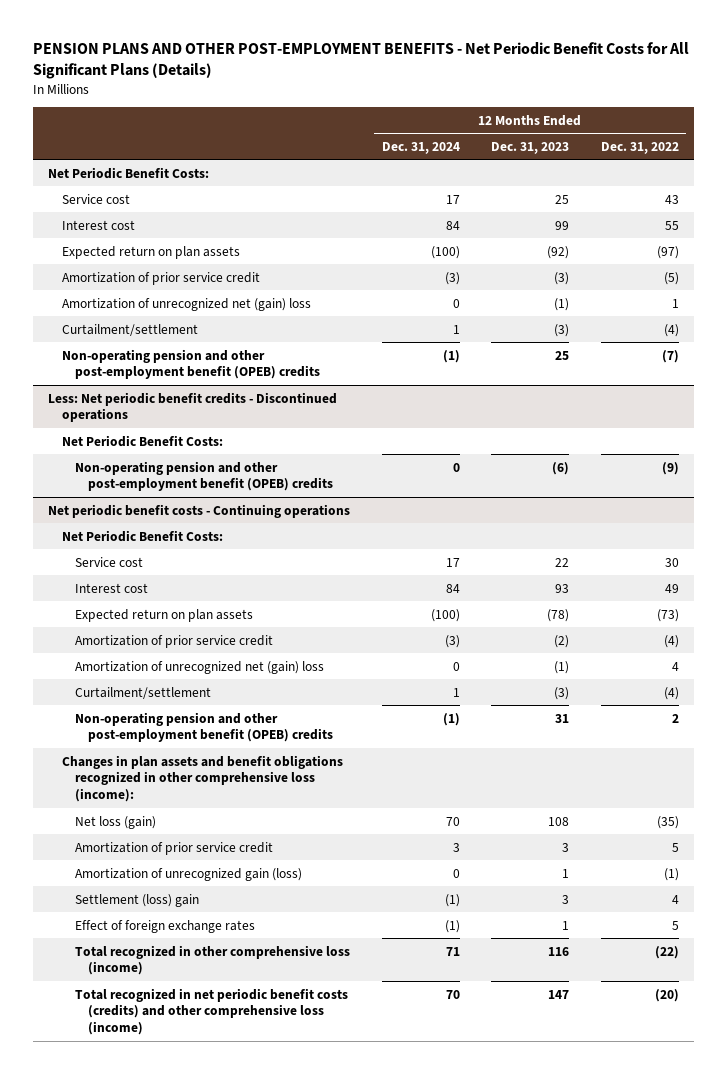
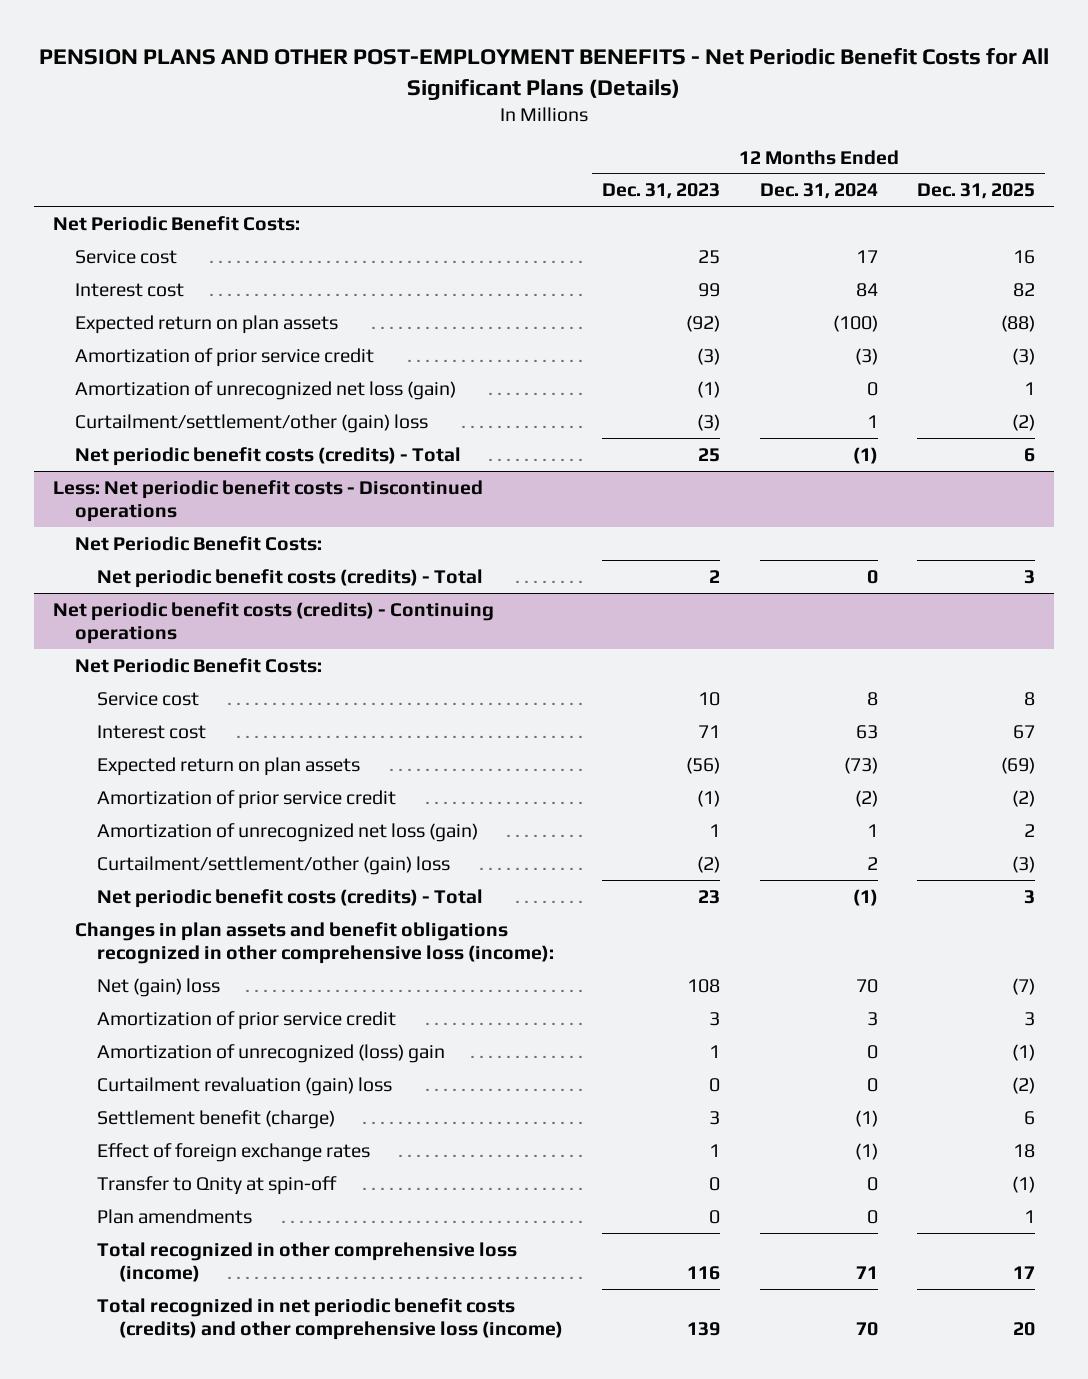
- | 12 Months Ended Dec. 31, 2024 | 12 Months Ended Dec. 31, 2023 | 12 Months Ended Dec. 31, 2022
+ | 12 Months Ended Dec. 31, 2023 | 12 Months Ended Dec. 31, 2024 | 12 Months Ended Dec. 31, 2025
- Amortization of unrecognized net (gain) loss | 0 | (1) | 1
- Curtailment/settlement | 1 | (3) | (4)
- Non-operating pension and other post-employment benefit (OPEB) credits | (1) | 25 | (7)
- Less: Net periodic benefit credits - Discontinued operations
+ Amortization of unrecognized net loss (gain) | (1) | 0 | 1
+ Curtailment/settlement/other (gain) loss | (3) | 1 | (2)
+ Net periodic benefit costs (credits) - Total | 25 | (1) | 6
+ Less: Net periodic benefit costs - Discontinued operations
- Non-operating pension and other post-employment benefit (OPEB) credits | 0 | (6) | (9)
- Net periodic benefit costs - Continuing operations
+ Net periodic benefit costs (credits) - Total | 2 | 0 | 3
+ Net periodic benefit costs (credits) - Continuing operations
- Service cost | 17 | 22 | 30
- Interest cost | 84 | 93 | 49
- Expected return on plan assets | (100) | (78) | (73)
- Amortization of prior service credit | (3) | (2) | (4)
- Amortization of unrecognized net (gain) loss | 0 | (1) | 4
- Curtailment/settlement | 1 | (3) | (4)
- Non-operating pension and other post-employment benefit (OPEB) credits | (1) | 31 | 2
+ Service cost | 10 | 8 | 8
+ Interest cost | 71 | 63 | 67
+ Expected return on plan assets | (56) | (73) | (69)
+ Amortization of prior service credit | (1) | (2) | (2)
+ Amortization of unrecognized net loss (gain) | 1 | 1 | 2
+ Curtailment/settlement/other (gain) loss | (2) | 2 | (3)
+ Net periodic benefit costs (credits) - Total | 23 | (1) | 3
- Net loss (gain) | 70 | 108 | (35)
+ Net (gain) loss | 108 | 70 | (7)
- Amortization of unrecognized gain (loss) | 0 | 1 | (1)
- Settlement (loss) gain | (1) | 3 | 4
+ Amortization of unrecognized (loss) gain | 1 | 0 | (1)
+ Curtailment revaluation (gain) loss | 0 | 0 | (2)
+ Settlement benefit (charge) | 3 | (1) | 6
+ Transfer to Qnity at spin-off | 0 | 0 | (1)
+ Plan amendments | 0 | 0 | 1
- Total recognized in net periodic benefit costs (credits) and other comprehensive loss (income) | 70 | 147 | (20)
+ Total recognized in net periodic benefit costs (credits) and other comprehensive loss (income) | 139 | 70 | 20

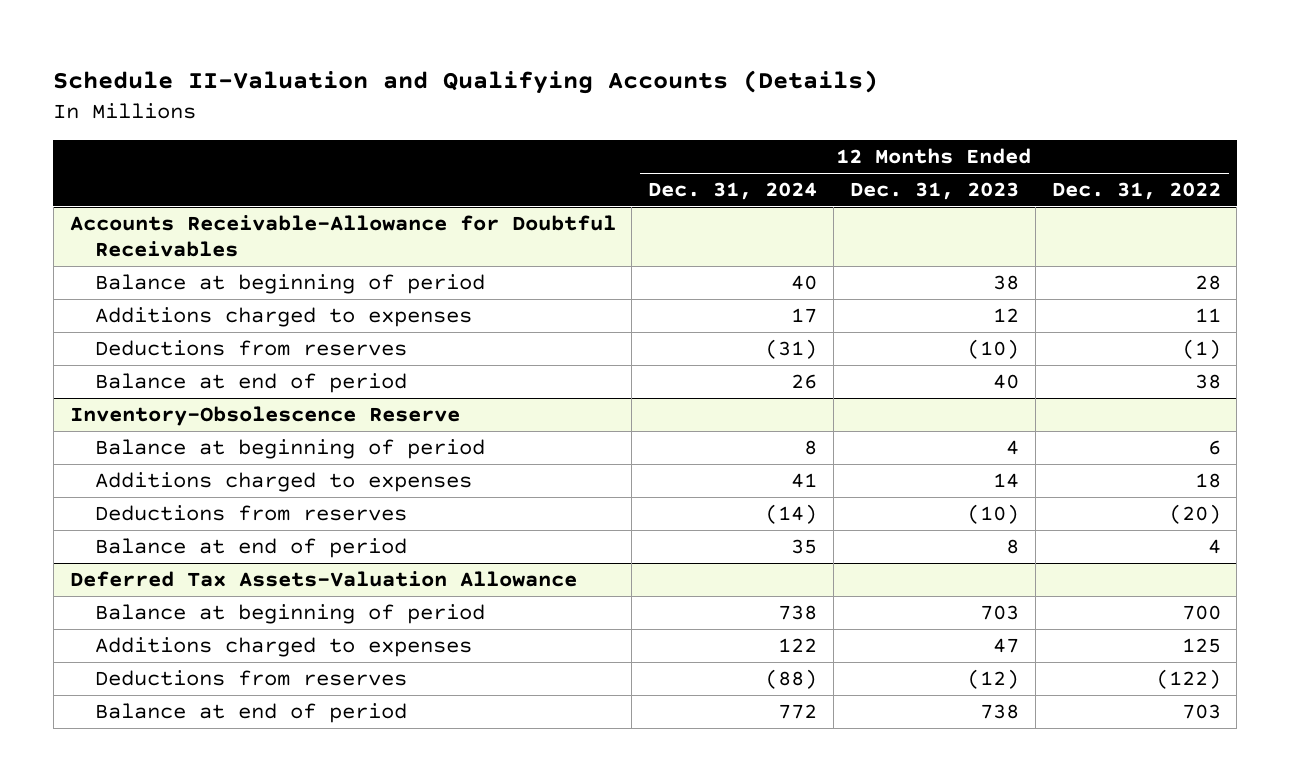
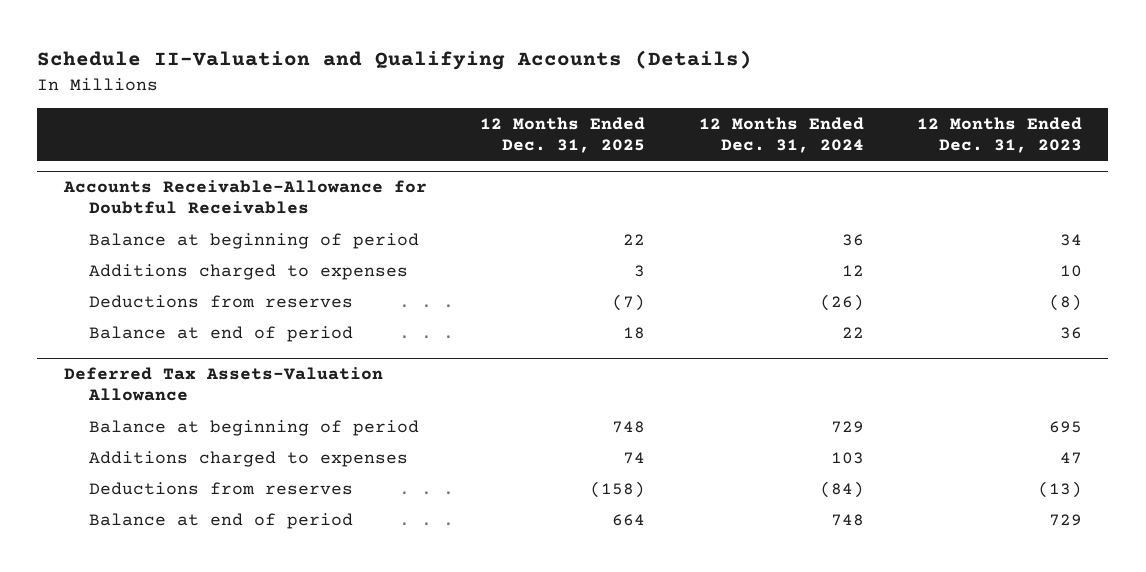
- | 12 Months Ended Dec. 31, 2024 | 12 Months Ended Dec. 31, 2023 | 12 Months Ended Dec. 31, 2022
+ | 12 Months Ended Dec. 31, 2025 | 12 Months Ended Dec. 31, 2024 | 12 Months Ended Dec. 31, 2023
@ Accounts Receivable-Allowance for Doubtful Receivables
- Balance at beginning of period | 40 | 38 | 28
- Additions charged to expenses | 17 | 12 | 11
- Deductions from reserves | (31) | (10) | (1)
- Balance at end of period | 26 | 40 | 38
- Inventory-Obsolescence Reserve
- Balance at beginning of period | 8 | 4 | 6
- Additions charged to expenses | 41 | 14 | 18
- Deductions from reserves | (14) | (10) | (20)
- Balance at end of period | 35 | 8 | 4
@ Accounts Receivable-Allowance for Doubtful Receivables
+ Balance at beginning of period | 22 | 36 | 34
+ Additions charged to expenses | 3 | 12 | 10
+ Deductions from reserves | (7) | (26) | (8)
+ Balance at end of period | 18 | 22 | 36
@ Deferred Tax Assets-Valuation Allowance
- Balance at beginning of period | 738 | 703 | 700
- Additions charged to expenses | 122 | 47 | 125
- Deductions from reserves | (88) | (12) | (122)
- Balance at end of period | 772 | 738 | 703
+ Balance at beginning of period | 748 | 729 | 695
+ Additions charged to expenses | 74 | 103 | 47
+ Deductions from reserves | (158) | (84) | (13)
+ Balance at end of period | 664 | 748 | 729

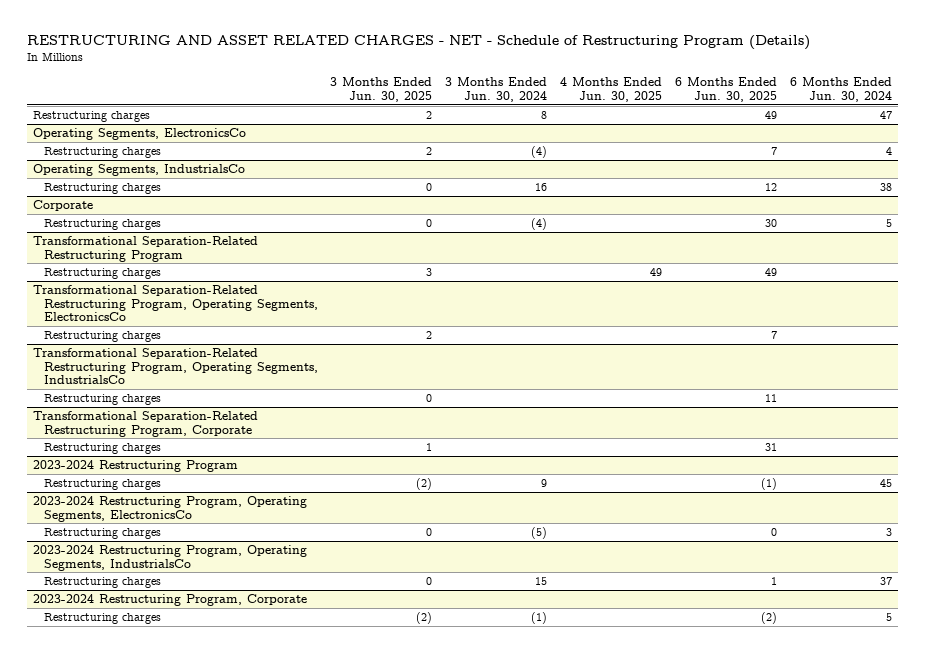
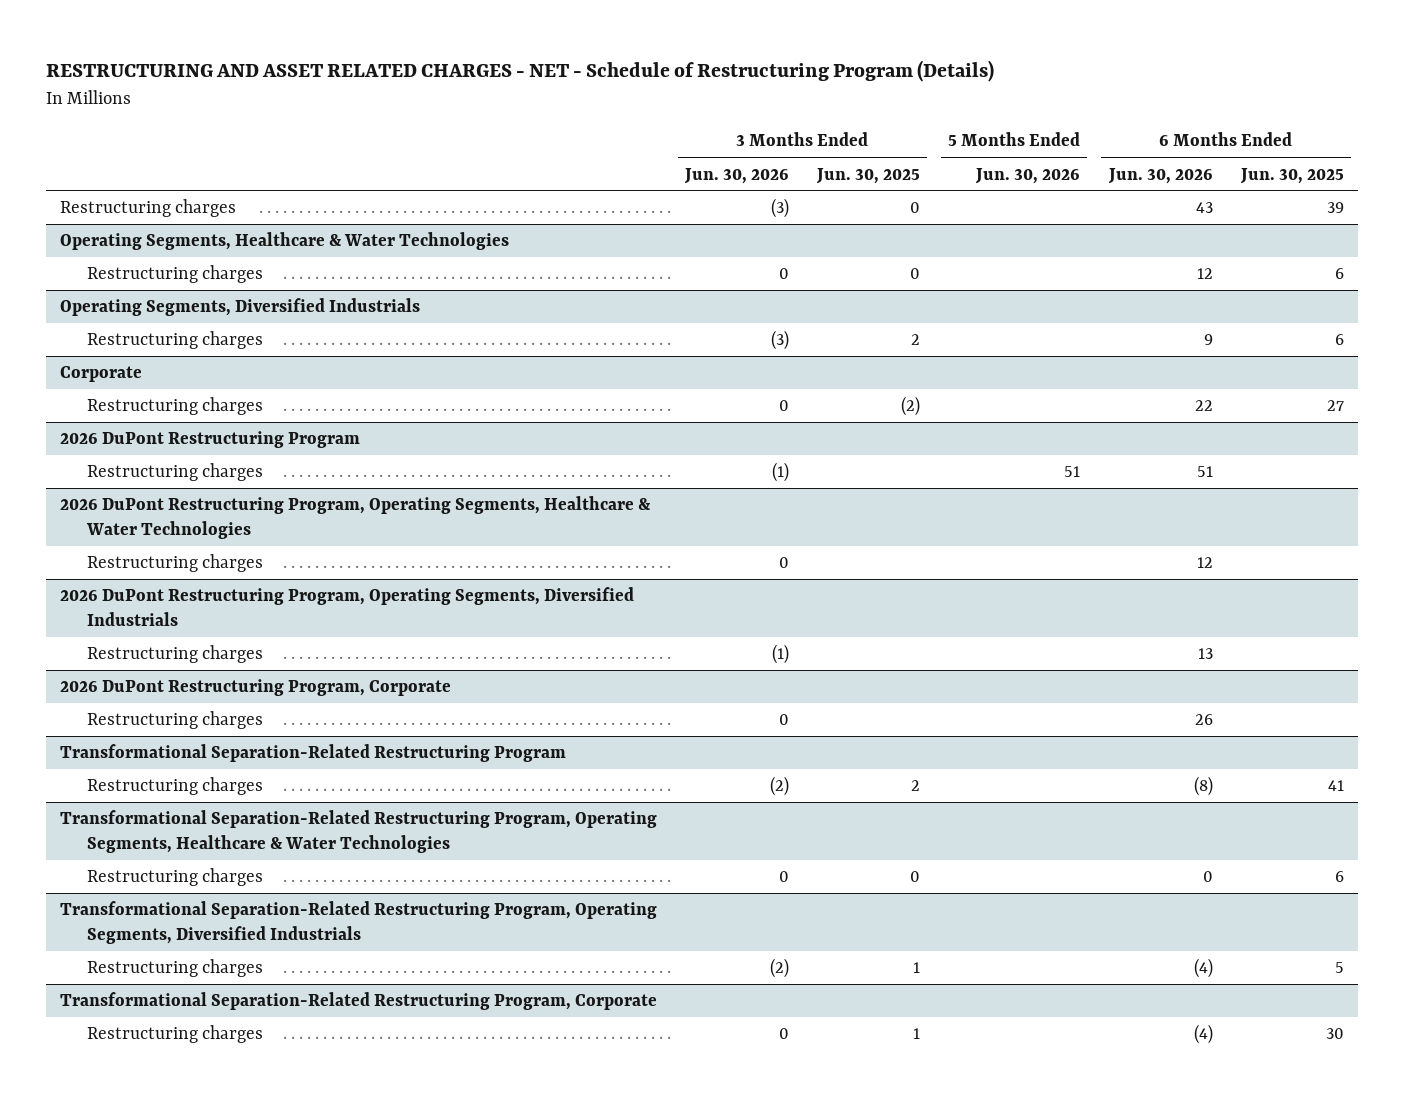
- | 3 Months Ended Jun. 30, 2025 | 3 Months Ended Jun. 30, 2024 | 4 Months Ended Jun. 30, 2025 | 6 Months Ended Jun. 30, 2025 | 6 Months Ended Jun. 30, 2024
+ | 3 Months Ended Jun. 30, 2026 | 3 Months Ended Jun. 30, 2025 | 5 Months Ended Jun. 30, 2026 | 6 Months Ended Jun. 30, 2026 | 6 Months Ended Jun. 30, 2025
- Restructuring charges | 2 | 8 | | 49 | 47
- Operating Segments, ElectronicsCo
- Restructuring charges | 2 | (4) | | 7 | 4
- Operating Segments, IndustrialsCo
- Restructuring charges | 0 | 16 | | 12 | 38
+ Restructuring charges | (3) | 0 | | 43 | 39
+ Operating Segments, Healthcare & Water Technologies
+ Restructuring charges | 0 | 0 | | 12 | 6
+ Operating Segments, Diversified Industrials
+ Restructuring charges | (3) | 2 | | 9 | 6
@ Corporate
- Restructuring charges | 0 | (4) | | 30 | 5
+ Restructuring charges | 0 | (2) | | 22 | 27
+ 2026 DuPont Restructuring Program
+ Restructuring charges | (1) | | 51 | 51 |
+ 2026 DuPont Restructuring Program, Operating Segments, Healthcare & Water Technologies
+ Restructuring charges | 0 | | | 12 |
+ 2026 DuPont Restructuring Program, Operating Segments, Diversified Industrials
+ Restructuring charges | (1) | | | 13 |
+ 2026 DuPont Restructuring Program, Corporate
+ Restructuring charges | 0 | | | 26 |
@ Transformational Separation-Related Restructuring Program
- Restructuring charges | 3 | | 49 | 49 |
- Transformational Separation-Related Restructuring Program, Operating Segments, ElectronicsCo
- Restructuring charges | 2 | | | 7 |
- Transformational Separation-Related Restructuring Program, Operating Segments, IndustrialsCo
- Restructuring charges | 0 | | | 11 |
@ Transformational Separation-Related Restructuring Program
+ Restructuring charges | (2) | 2 | | (8) | 41
+ Transformational Separation-Related Restructuring Program, Operating Segments, Healthcare & Water Technologies
+ Restructuring charges | 0 | 0 | | 0 | 6
+ Transformational Separation-Related Restructuring Program, Operating Segments, Diversified Industrials
+ Restructuring charges | (2) | 1 | | (4) | 5
@ Transformational Separation-Related Restructuring Program, Corporate
- Restructuring charges | 1 | | | 31 |
- 2023-2024 Restructuring Program
- Restructuring charges | (2) | 9 | | (1) | 45
- 2023-2024 Restructuring Program, Operating Segments, ElectronicsCo
- Restructuring charges | 0 | (5) | | 0 | 3
- 2023-2024 Restructuring Program, Operating Segments, IndustrialsCo
- Restructuring charges | 0 | 15 | | 1 | 37
- 2023-2024 Restructuring Program, Corporate
- Restructuring charges | (2) | (1) | | (2) | 5
@ Transformational Separation-Related Restructuring Program, Corporate
+ Restructuring charges | 0 | 1 | | (4) | 30

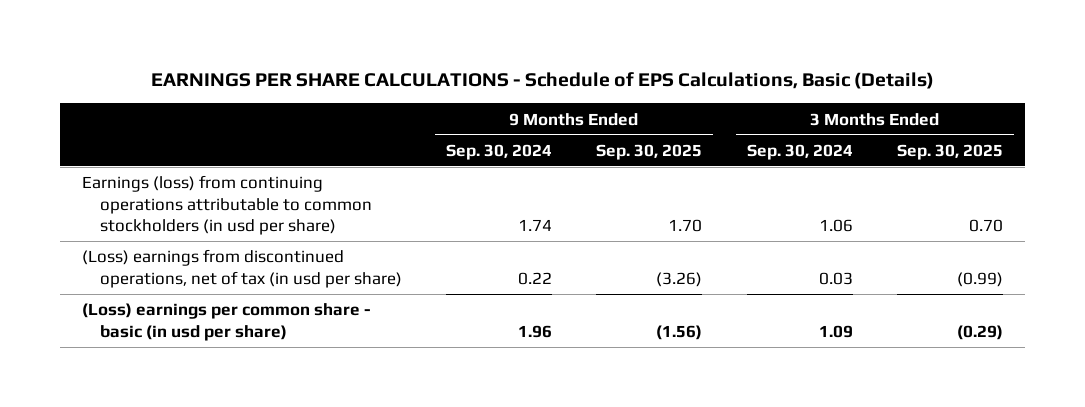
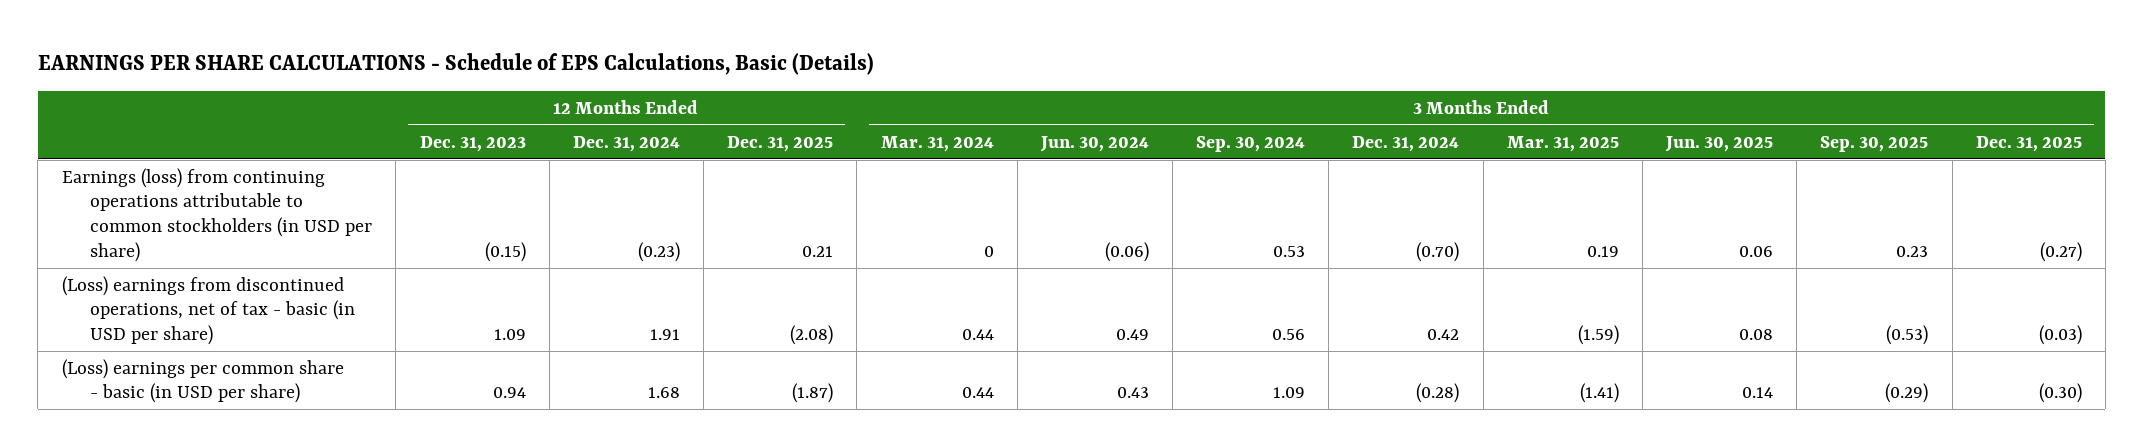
- | 9 Months Ended Sep. 30, 2024 | 9 Months Ended Sep. 30, 2025 | 3 Months Ended Sep. 30, 2024 | 3 Months Ended Sep. 30, 2025
+ | 12 Months Ended Dec. 31, 2023 | 12 Months Ended Dec. 31, 2024 | 12 Months Ended Dec. 31, 2025 | 3 Months Ended Mar. 31, 2024 | 3 Months Ended Jun. 30, 2024 | 3 Months Ended Sep. 30, 2024 | 3 Months Ended Dec. 31, 2024 | 3 Months Ended Mar. 31, 2025 | 3 Months Ended Jun. 30, 2025 | 3 Months Ended Sep. 30, 2025 | 3 Months Ended Dec. 31, 2025
- Earnings (loss) from continuing operations attributable to common stockholders (in usd per share) | 1.74 | 1.70 | 1.06 | 0.70
- (Loss) earnings from discontinued operations, net of tax (in usd per share) | 0.22 | (3.26) | 0.03 | (0.99)
- (Loss) earnings per common share - basic (in usd per share) | 1.96 | (1.56) | 1.09 | (0.29)
+ Earnings (loss) from continuing operations attributable to common stockholders (in USD per share) | (0.15) | (0.23) | 0.21 | 0 | (0.06) | 0.53 | (0.70) | 0.19 | 0.06 | 0.23 | (0.27)
+ (Loss) earnings from discontinued operations, net of tax - basic (in USD per share) | 1.09 | 1.91 | (2.08) | 0.44 | 0.49 | 0.56 | 0.42 | (1.59) | 0.08 | (0.53) | (0.03)
+ (Loss) earnings per common share - basic (in USD per share) | 0.94 | 1.68 | (1.87) | 0.44 | 0.43 | 1.09 | (0.28) | (1.41) | 0.14 | (0.29) | (0.30)

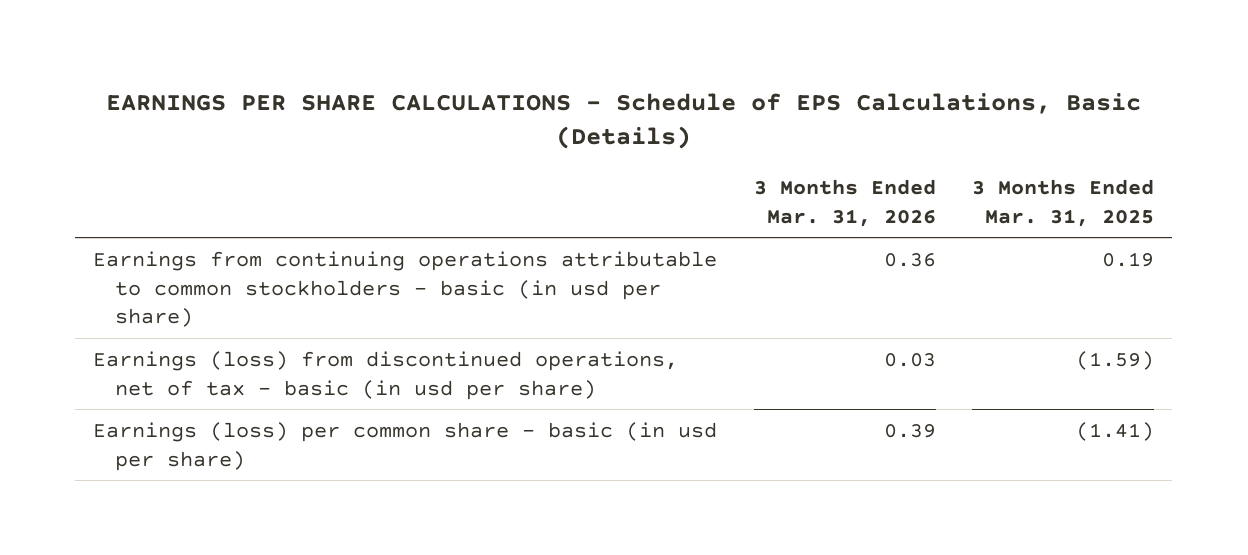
- | 12 Months Ended Dec. 31, 2023 | 12 Months Ended Dec. 31, 2024 | 12 Months Ended Dec. 31, 2025 | 3 Months Ended Mar. 31, 2024 | 3 Months Ended Jun. 30, 2024 | 3 Months Ended Sep. 30, 2024 | 3 Months Ended Dec. 31, 2024 | 3 Months Ended Mar. 31, 2025 | 3 Months Ended Jun. 30, 2025 | 3 Months Ended Sep. 30, 2025 | 3 Months Ended Dec. 31, 2025
+ | 3 Months Ended Mar. 31, 2026 | 3 Months Ended Mar. 31, 2025
- Earnings (loss) from continuing operations attributable to common stockholders (in USD per share) | (0.15) | (0.23) | 0.21 | 0 | (0.06) | 0.53 | (0.70) | 0.19 | 0.06 | 0.23 | (0.27)
- (Loss) earnings from discontinued operations, net of tax - basic (in USD per share) | 1.09 | 1.91 | (2.08) | 0.44 | 0.49 | 0.56 | 0.42 | (1.59) | 0.08 | (0.53) | (0.03)
- (Loss) earnings per common share - basic (in USD per share) | 0.94 | 1.68 | (1.87) | 0.44 | 0.43 | 1.09 | (0.28) | (1.41) | 0.14 | (0.29) | (0.30)
+ Earnings from continuing operations attributable to common stockholders - basic (in usd per share) | 0.36 | 0.19
+ Earnings (loss) from discontinued operations, net of tax - basic (in usd per share) | 0.03 | (1.59)
+ Earnings (loss) per common share - basic (in usd per share) | 0.39 | (1.41)

